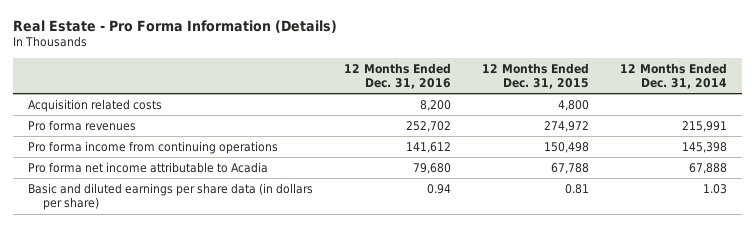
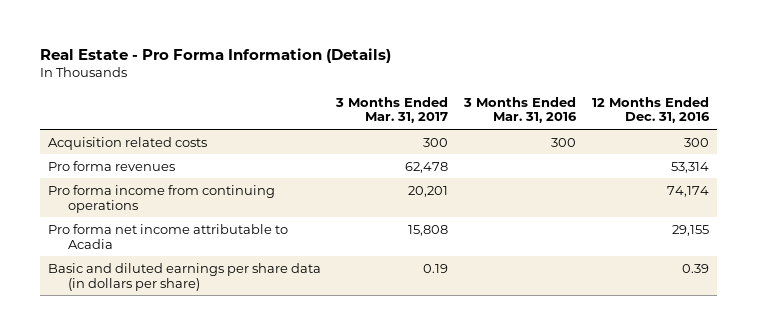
- | 12 Months Ended Dec. 31, 2016 | 12 Months Ended Dec. 31, 2015 | 12 Months Ended Dec. 31, 2014
+ | 3 Months Ended Mar. 31, 2017 | 3 Months Ended Mar. 31, 2016 | 12 Months Ended Dec. 31, 2016
- Acquisition related costs | 8,200 | 4,800 |
- Pro forma revenues | 252,702 | 274,972 | 215,991
- Pro forma income from continuing operations | 141,612 | 150,498 | 145,398
- Pro forma net income attributable to Acadia | 79,680 | 67,788 | 67,888
- Basic and diluted earnings per share data (in dollars per share) | 0.94 | 0.81 | 1.03
+ Acquisition related costs | 300 | 300 | 300
+ Pro forma revenues | 62,478 | | 53,314
+ Pro forma income from continuing operations | 20,201 | | 74,174
+ Pro forma net income attributable to Acadia | 15,808 | | 29,155
+ Basic and diluted earnings per share data (in dollars per share) | 0.19 | | 0.39

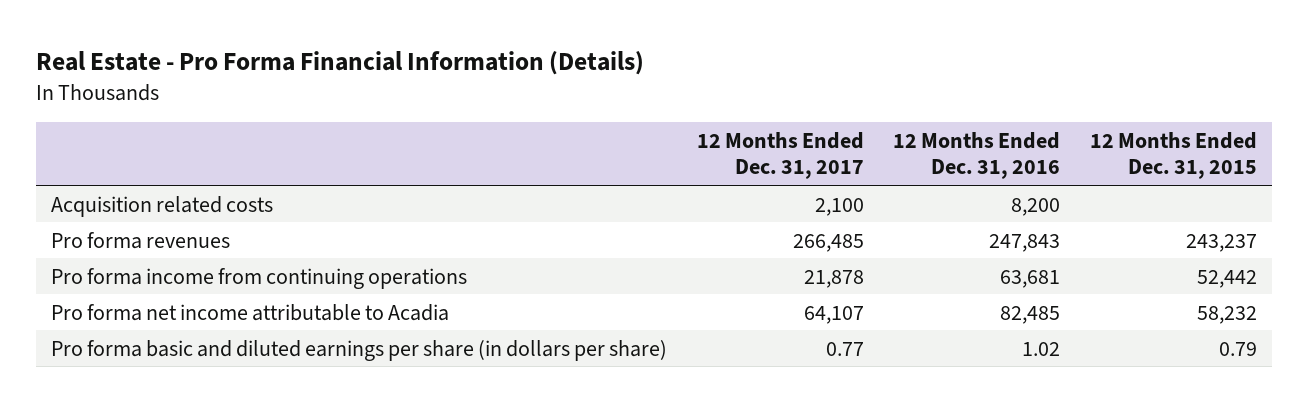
- Real Estate - Pro Forma Information (Details)
+ Real Estate - Pro Forma Financial Information (Details)
- | 3 Months Ended Mar. 31, 2017 | 3 Months Ended Mar. 31, 2016 | 12 Months Ended Dec. 31, 2016
+ | 12 Months Ended Dec. 31, 2017 | 12 Months Ended Dec. 31, 2016 | 12 Months Ended Dec. 31, 2015
- Acquisition related costs | 300 | 300 | 300
- Pro forma revenues | 62,478 | | 53,314
- Pro forma income from continuing operations | 20,201 | | 74,174
- Pro forma net income attributable to Acadia | 15,808 | | 29,155
- Basic and diluted earnings per share data (in dollars per share) | 0.19 | | 0.39
+ Acquisition related costs | 2,100 | 8,200 |
+ Pro forma revenues | 266,485 | 247,843 | 243,237
+ Pro forma income from continuing operations | 21,878 | 63,681 | 52,442
+ Pro forma net income attributable to Acadia | 64,107 | 82,485 | 58,232
+ Pro forma basic and diluted earnings per share (in dollars per share) | 0.77 | 1.02 | 0.79

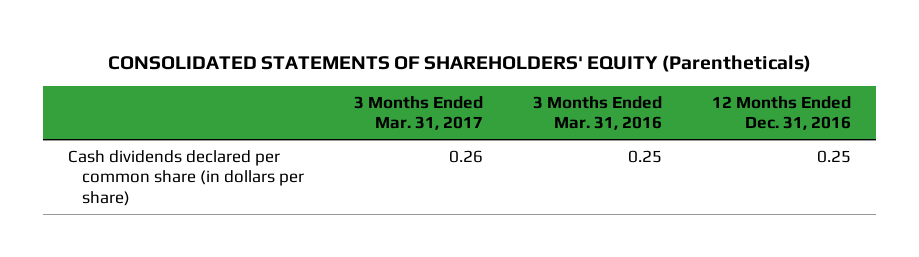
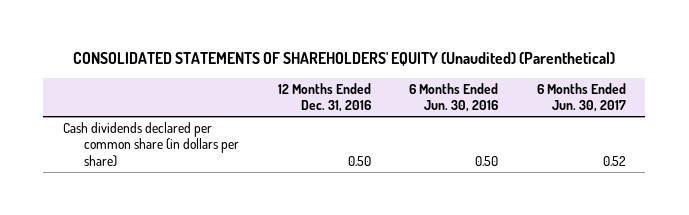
- CONSOLIDATED STATEMENTS OF SHAREHOLDERS' EQUITY (Parentheticals)
+ CONSOLIDATED STATEMENTS OF SHAREHOLDERS' EQUITY (Unaudited) (Parenthetical)
- | 3 Months Ended Mar. 31, 2017 | 3 Months Ended Mar. 31, 2016 | 12 Months Ended Dec. 31, 2016
+ | 12 Months Ended Dec. 31, 2016 | 6 Months Ended Jun. 30, 2016 | 6 Months Ended Jun. 30, 2017
- Cash dividends declared per common share (in dollars per share) | 0.26 | 0.25 | 0.25
+ Cash dividends declared per common share (in dollars per share) | 0.50 | 0.50 | 0.52

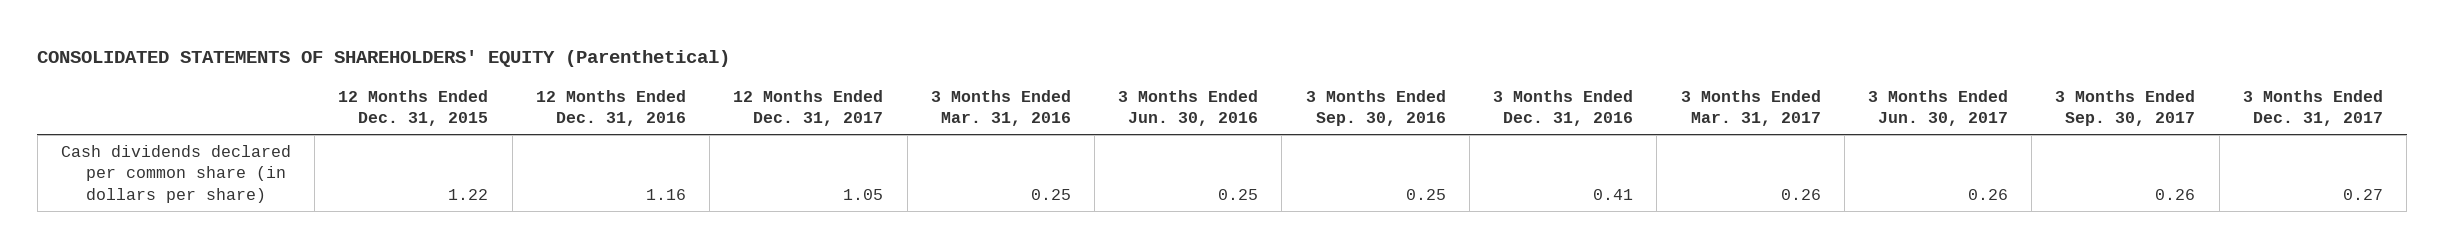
- CONSOLIDATED STATEMENTS OF SHAREHOLDERS' EQUITY (Unaudited) (Parenthetical)
+ CONSOLIDATED STATEMENTS OF SHAREHOLDERS' EQUITY (Parenthetical)
- | 12 Months Ended Dec. 31, 2016 | 6 Months Ended Jun. 30, 2016 | 6 Months Ended Jun. 30, 2017
+ | 12 Months Ended Dec. 31, 2015 | 12 Months Ended Dec. 31, 2016 | 12 Months Ended Dec. 31, 2017 | 3 Months Ended Mar. 31, 2016 | 3 Months Ended Jun. 30, 2016 | 3 Months Ended Sep. 30, 2016 | 3 Months Ended Dec. 31, 2016 | 3 Months Ended Mar. 31, 2017 | 3 Months Ended Jun. 30, 2017 | 3 Months Ended Sep. 30, 2017 | 3 Months Ended Dec. 31, 2017
- Cash dividends declared per common share (in dollars per share) | 0.50 | 0.50 | 0.52
+ Cash dividends declared per common share (in dollars per share) | 1.22 | 1.16 | 1.05 | 0.25 | 0.25 | 0.25 | 0.41 | 0.26 | 0.26 | 0.26 | 0.27

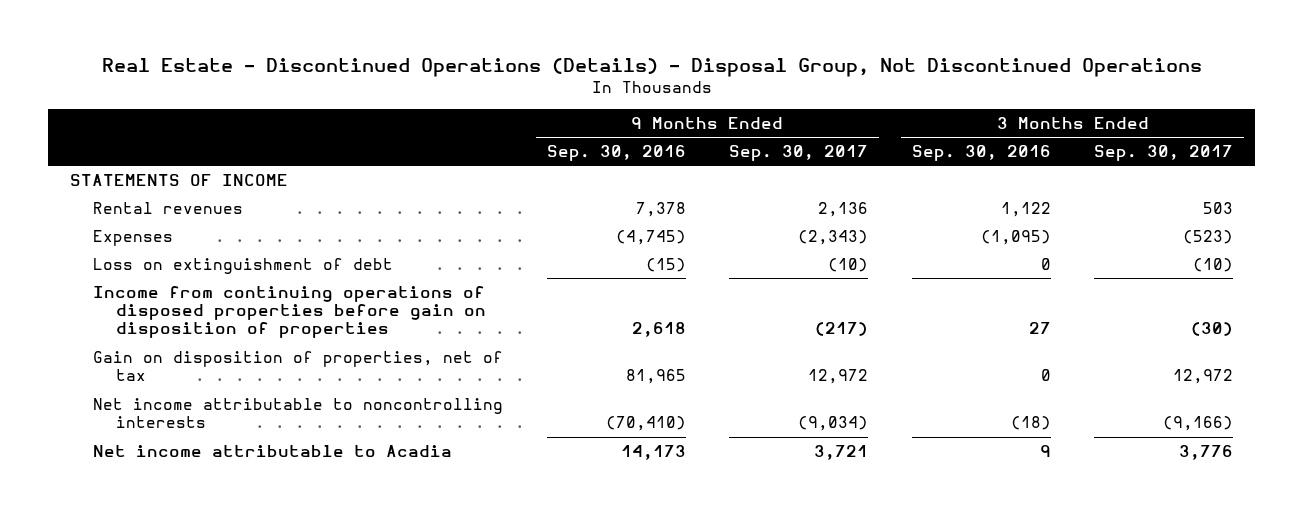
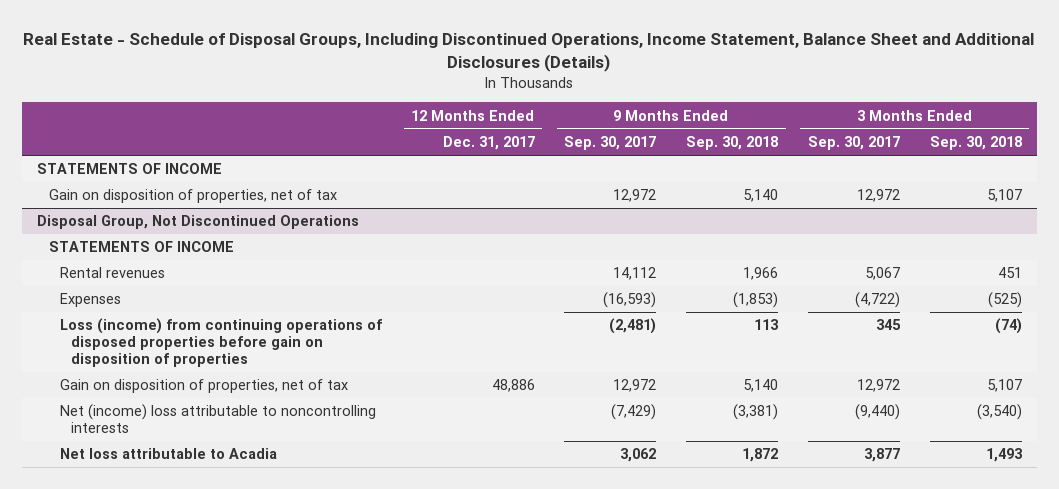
- Real Estate - Discontinued Operations (Details) - Disposal Group, Not Discontinued Operations
+ Real Estate - Schedule of Disposal Groups, Including Discontinued Operations, Income Statement, Balance Sheet and Additional Disclosures (Details)
- | 9 Months Ended Sep. 30, 2016 | 9 Months Ended Sep. 30, 2017 | 3 Months Ended Sep. 30, 2016 | 3 Months Ended Sep. 30, 2017
+ | 12 Months Ended Dec. 31, 2017 | 9 Months Ended Sep. 30, 2017 | 9 Months Ended Sep. 30, 2018 | 3 Months Ended Sep. 30, 2017 | 3 Months Ended Sep. 30, 2018
- Rental revenues | 7,378 | 2,136 | 1,122 | 503
- Expenses | (4,745) | (2,343) | (1,095) | (523)
- Loss on extinguishment of debt | (15) | (10) | 0 | (10)
- Income from continuing operations of disposed properties before gain on disposition of properties | 2,618 | (217) | 27 | (30)
- Net income attributable to noncontrolling interests | (70,410) | (9,034) | (18) | (9,166)
- Net income attributable to Acadia | 14,173 | 3,721 | 9 | 3,776
+ Disposal Group, Not Discontinued Operations
+ STATEMENTS OF INCOME
+ Rental revenues | | 14,112 | 1,966 | 5,067 | 451
+ Expenses | | (16,593) | (1,853) | (4,722) | (525)
+ Loss (income) from continuing operations of disposed properties before gain on disposition of properties | | (2,481) | 113 | 345 | (74)
+ Gain on disposition of properties, net of tax | 48,886 | 12,972 | 5,140 | 12,972 | 5,107
+ Net (income) loss attributable to noncontrolling interests | | (7,429) | (3,381) | (9,440) | (3,540)
+ Net loss attributable to Acadia | | 3,062 | 1,872 | 3,877 | 1,493

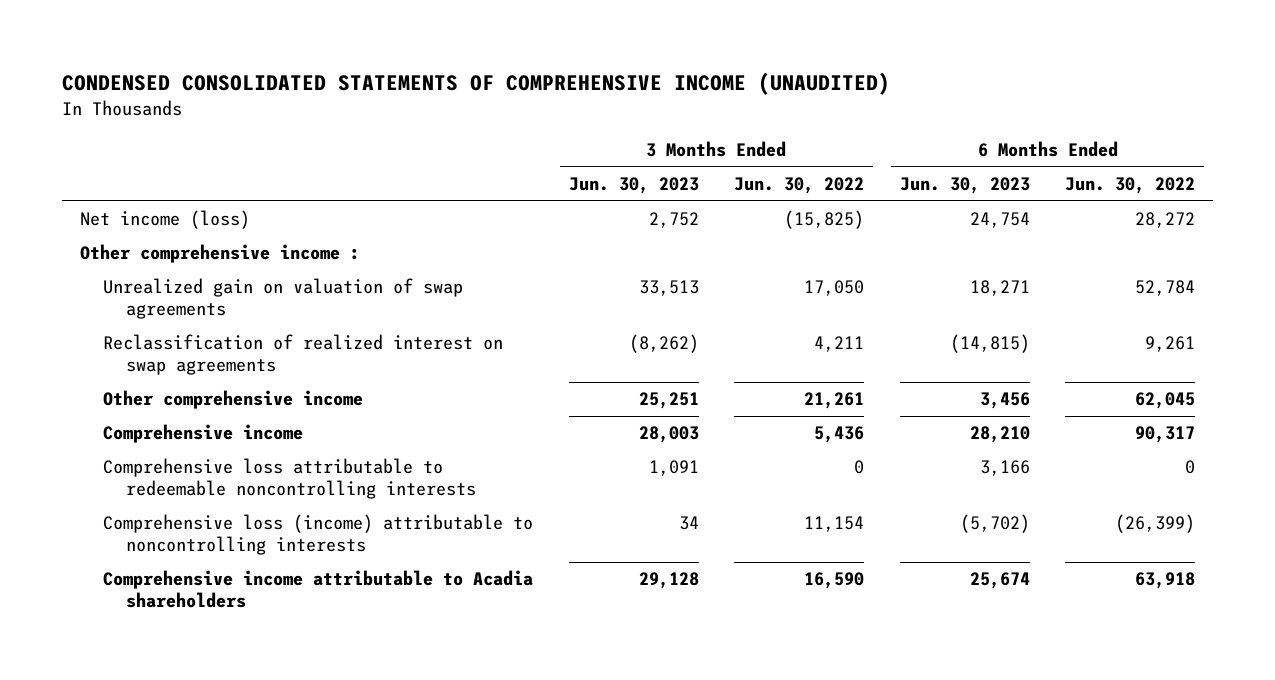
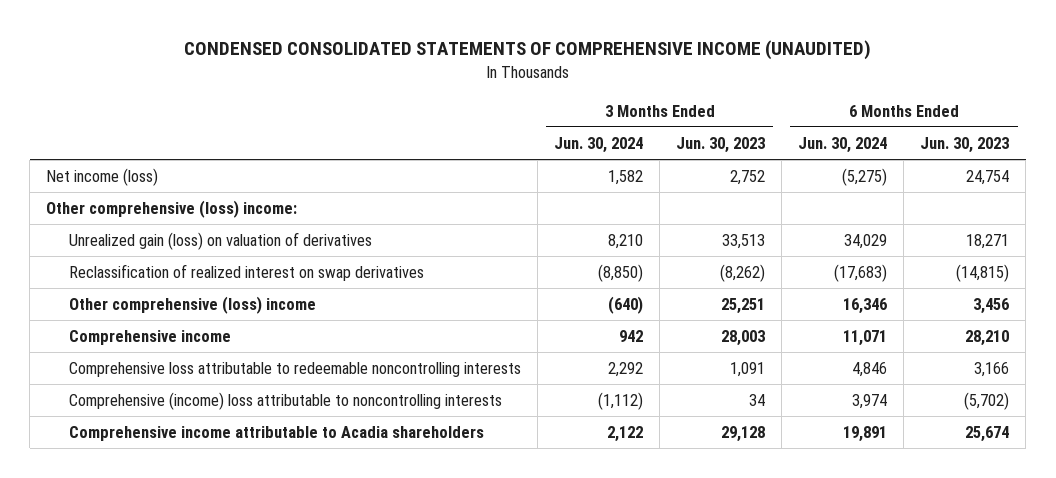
- | 3 Months Ended Jun. 30, 2023 | 3 Months Ended Jun. 30, 2022 | 6 Months Ended Jun. 30, 2023 | 6 Months Ended Jun. 30, 2022
+ | 3 Months Ended Jun. 30, 2024 | 3 Months Ended Jun. 30, 2023 | 6 Months Ended Jun. 30, 2024 | 6 Months Ended Jun. 30, 2023
- Other comprehensive income :
- Unrealized gain on valuation of swap agreements | 33,513 | 17,050 | 18,271 | 52,784
- Reclassification of realized interest on swap agreements | (8,262) | 4,211 | (14,815) | 9,261
- Other comprehensive income | 25,251 | 21,261 | 3,456 | 62,045
+ Other comprehensive (loss) income:
+ Unrealized gain (loss) on valuation of derivatives | 8,210 | 33,513 | 34,029 | 18,271
+ Reclassification of realized interest on swap derivatives | (8,850) | (8,262) | (17,683) | (14,815)
+ Other comprehensive (loss) income | (640) | 25,251 | 16,346 | 3,456
- Comprehensive loss (income) attributable to noncontrolling interests | 34 | 11,154 | (5,702) | (26,399)
+ Comprehensive (income) loss attributable to noncontrolling interests | (1,112) | 34 | 3,974 | (5,702)

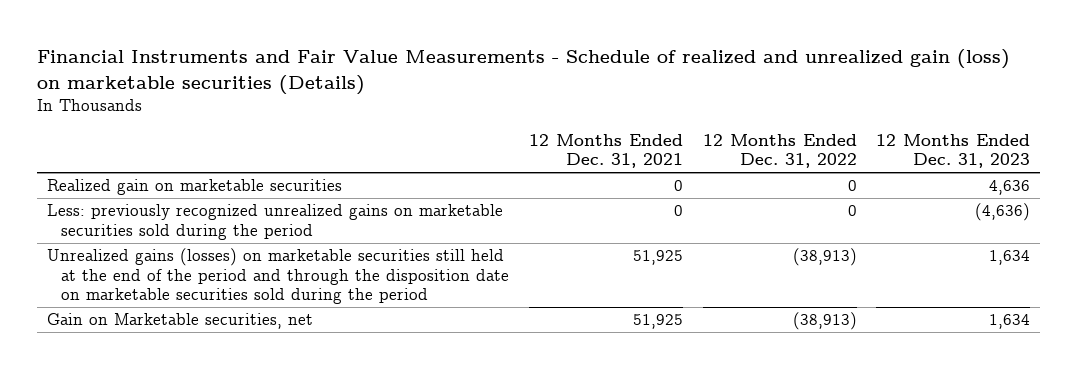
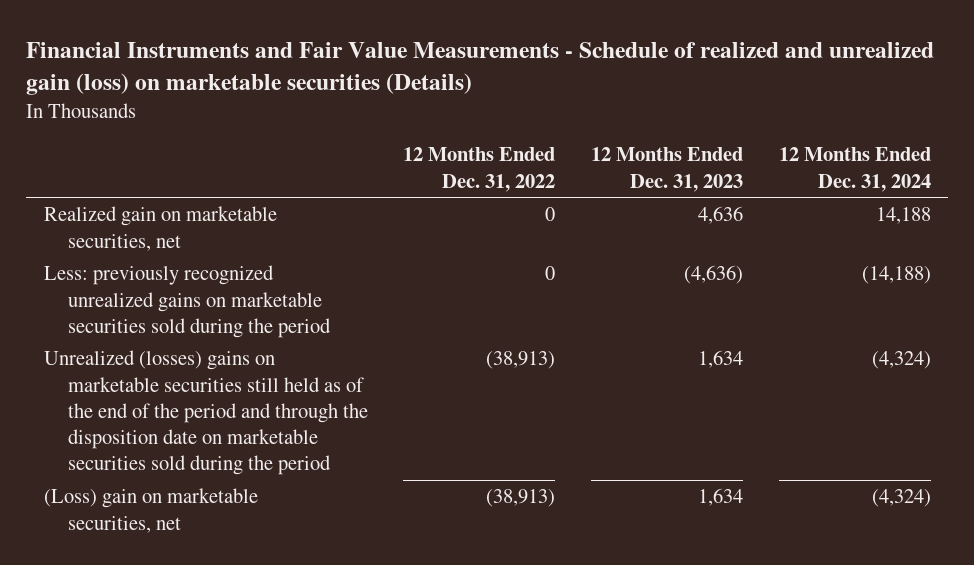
- | 12 Months Ended Dec. 31, 2021 | 12 Months Ended Dec. 31, 2022 | 12 Months Ended Dec. 31, 2023
+ | 12 Months Ended Dec. 31, 2022 | 12 Months Ended Dec. 31, 2023 | 12 Months Ended Dec. 31, 2024
- Realized gain on marketable securities | 0 | 0 | 4,636
+ Realized gain on marketable securities, net | 0 | 4,636 | 14,188
- Unrealized gains (losses) on marketable securities still held at the end of the period and through the disposition date on marketable securities sold during the period | 51,925 | (38,913) | 1,634
- Gain on Marketable securities, net | 51,925 | (38,913) | 1,634
+ Unrealized (losses) gains on marketable securities still held as of the end of the period and through the disposition date on marketable securities sold during the period | (38,913) | 1,634 | (4,324)
+ (Loss) gain on marketable securities, net | (38,913) | 1,634 | (4,324)

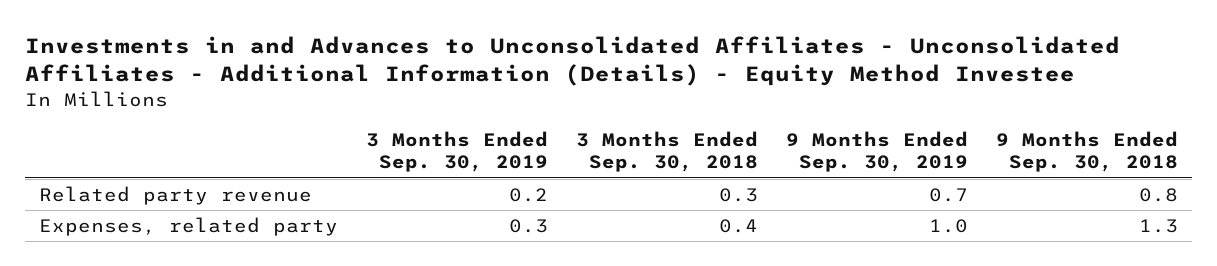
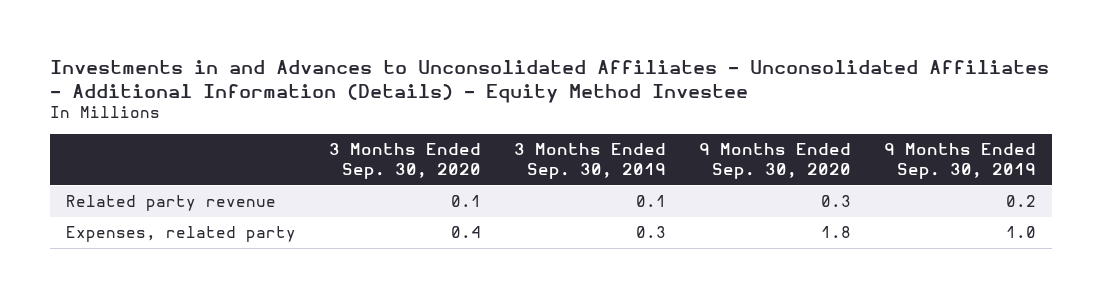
- | 3 Months Ended Sep. 30, 2019 | 3 Months Ended Sep. 30, 2018 | 9 Months Ended Sep. 30, 2019 | 9 Months Ended Sep. 30, 2018
+ | 3 Months Ended Sep. 30, 2020 | 3 Months Ended Sep. 30, 2019 | 9 Months Ended Sep. 30, 2020 | 9 Months Ended Sep. 30, 2019
- Related party revenue | 0.2 | 0.3 | 0.7 | 0.8
+ Related party revenue | 0.1 | 0.1 | 0.3 | 0.2

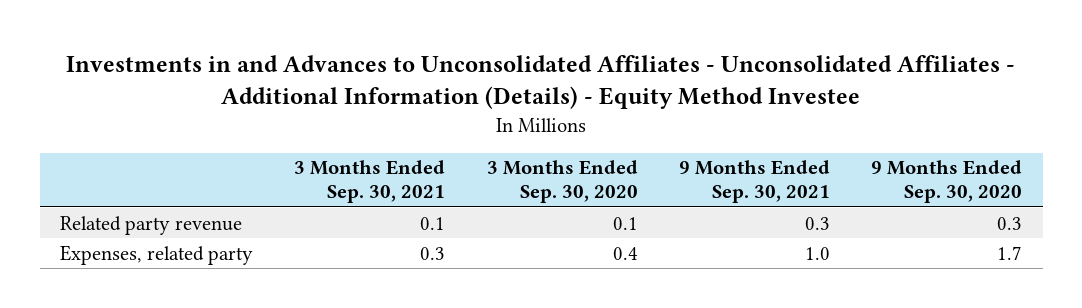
- | 3 Months Ended Sep. 30, 2020 | 3 Months Ended Sep. 30, 2019 | 9 Months Ended Sep. 30, 2020 | 9 Months Ended Sep. 30, 2019
+ | 3 Months Ended Sep. 30, 2021 | 3 Months Ended Sep. 30, 2020 | 9 Months Ended Sep. 30, 2021 | 9 Months Ended Sep. 30, 2020
- Expenses, related party | 0.4 | 0.3 | 1.8 | 1.0
+ Expenses, related party | 0.3 | 0.4 | 1.0 | 1.7

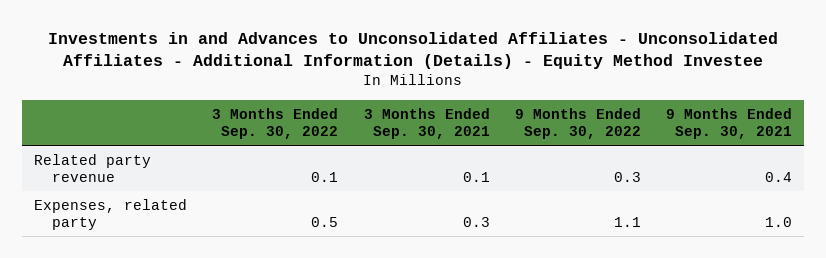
- | 3 Months Ended Sep. 30, 2021 | 3 Months Ended Sep. 30, 2020 | 9 Months Ended Sep. 30, 2021 | 9 Months Ended Sep. 30, 2020
+ | 3 Months Ended Sep. 30, 2022 | 3 Months Ended Sep. 30, 2021 | 9 Months Ended Sep. 30, 2022 | 9 Months Ended Sep. 30, 2021
- Related party revenue | 0.1 | 0.1 | 0.3 | 0.3
+ Related party revenue | 0.1 | 0.1 | 0.3 | 0.4

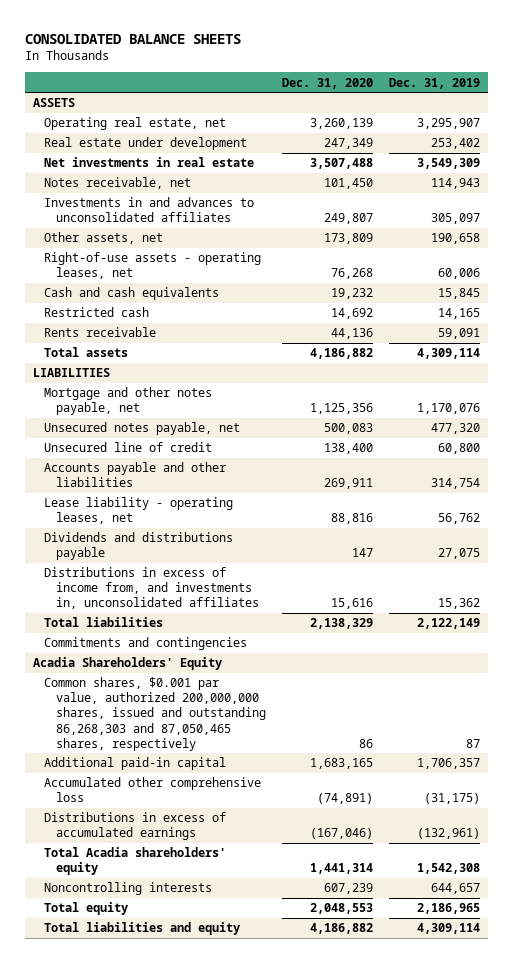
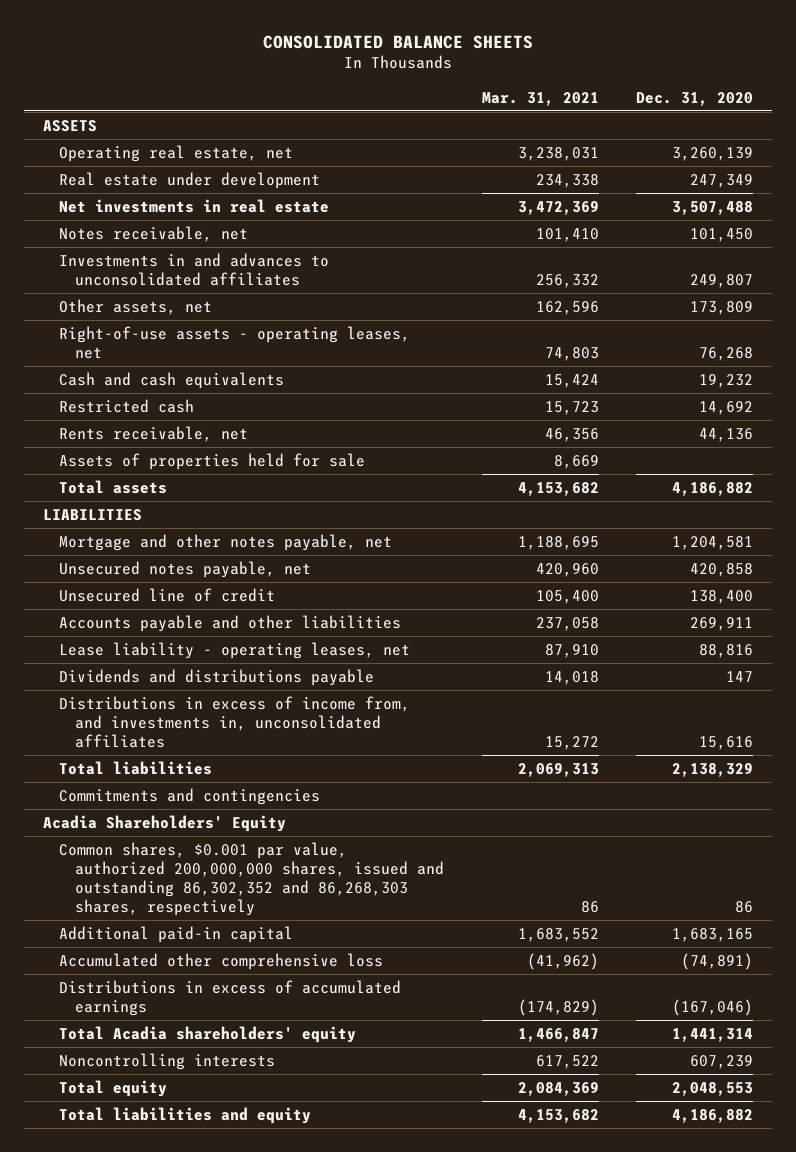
- | Dec. 31, 2020 | Dec. 31, 2019
+ | Mar. 31, 2021 | Dec. 31, 2020
- Rents receivable | 44,136 | 59,091
+ Rents receivable, net | 46,356 | 44,136
+ Assets of properties held for sale | 8,669 |
- Mortgage and other notes payable, net | 1,125,356 | 1,170,076
- Unsecured notes payable, net | 500,083 | 477,320
+ Mortgage and other notes payable, net | 1,188,695 | 1,204,581
+ Unsecured notes payable, net | 420,960 | 420,858
- Common shares, $0.001 par value, authorized 200,000,000 shares, issued and outstanding 86,268,303 and 87,050,465 shares, respectively | 86 | 87
+ Common shares, $0.001 par value, authorized 200,000,000 shares, issued and outstanding 86,302,352 and 86,268,303 shares, respectively | 86 | 86

